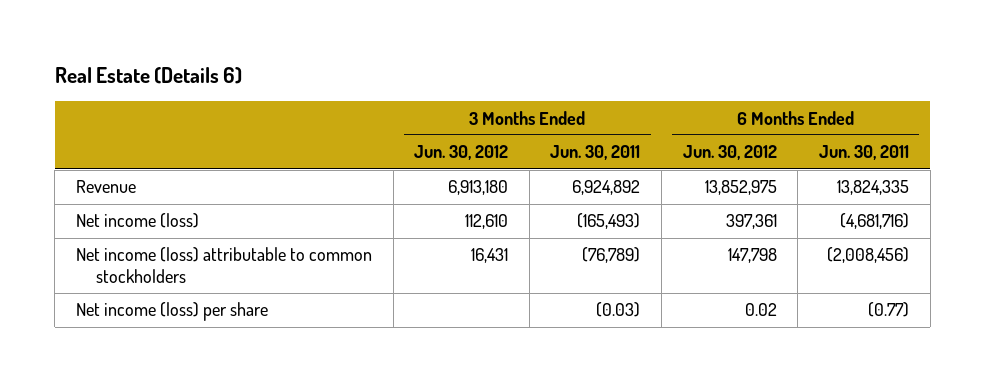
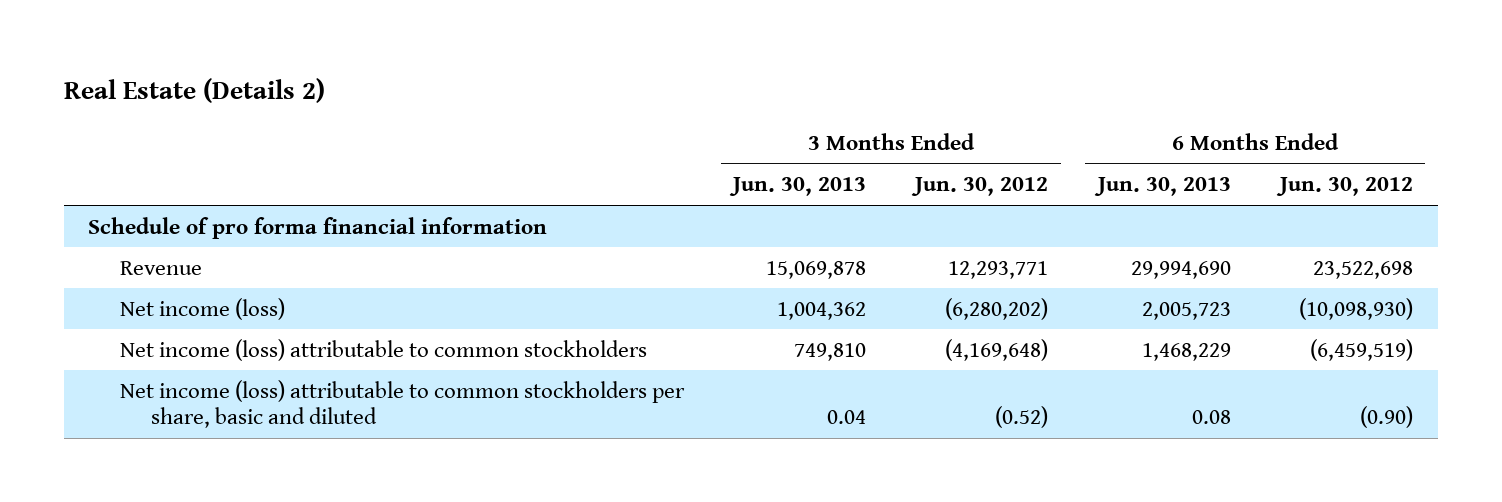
- Real Estate (Details 6)
+ Real Estate (Details 2)
- | 3 Months Ended Jun. 30, 2012 | 3 Months Ended Jun. 30, 2011 | 6 Months Ended Jun. 30, 2012 | 6 Months Ended Jun. 30, 2011
+ | 3 Months Ended Jun. 30, 2013 | 3 Months Ended Jun. 30, 2012 | 6 Months Ended Jun. 30, 2013 | 6 Months Ended Jun. 30, 2012
- Revenue | 6,913,180 | 6,924,892 | 13,852,975 | 13,824,335
- Net income (loss) | 112,610 | (165,493) | 397,361 | (4,681,716)
- Net income (loss) attributable to common stockholders | 16,431 | (76,789) | 147,798 | (2,008,456)
- Net income (loss) per share | | (0.03) | 0.02 | (0.77)
+ Schedule of pro forma financial information
+ Revenue | 15,069,878 | 12,293,771 | 29,994,690 | 23,522,698
+ Net income (loss) | 1,004,362 | (6,280,202) | 2,005,723 | (10,098,930)
+ Net income (loss) attributable to common stockholders | 749,810 | (4,169,648) | 1,468,229 | (6,459,519)
+ Net income (loss) attributable to common stockholders per share, basic and diluted | 0.04 | (0.52) | 0.08 | (0.90)

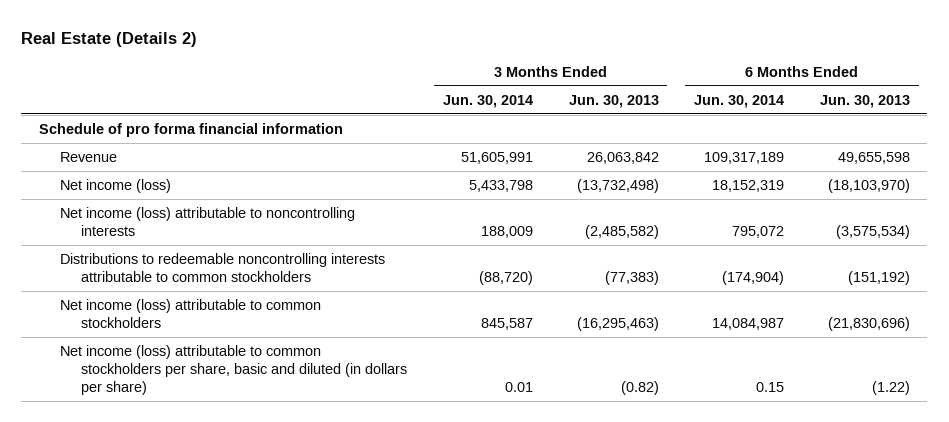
- | 3 Months Ended Jun. 30, 2013 | 3 Months Ended Jun. 30, 2012 | 6 Months Ended Jun. 30, 2013 | 6 Months Ended Jun. 30, 2012
+ | 3 Months Ended Jun. 30, 2014 | 3 Months Ended Jun. 30, 2013 | 6 Months Ended Jun. 30, 2014 | 6 Months Ended Jun. 30, 2013
- Revenue | 15,069,878 | 12,293,771 | 29,994,690 | 23,522,698
- Net income (loss) | 1,004,362 | (6,280,202) | 2,005,723 | (10,098,930)
- Net income (loss) attributable to common stockholders | 749,810 | (4,169,648) | 1,468,229 | (6,459,519)
- Net income (loss) attributable to common stockholders per share, basic and diluted | 0.04 | (0.52) | 0.08 | (0.90)
+ Revenue | 51,605,991 | 26,063,842 | 109,317,189 | 49,655,598
+ Net income (loss) | 5,433,798 | (13,732,498) | 18,152,319 | (18,103,970)
+ Net income (loss) attributable to noncontrolling interests | 188,009 | (2,485,582) | 795,072 | (3,575,534)
+ Distributions to redeemable noncontrolling interests attributable to common stockholders | (88,720) | (77,383) | (174,904) | (151,192)
+ Net income (loss) attributable to common stockholders | 845,587 | (16,295,463) | 14,084,987 | (21,830,696)
+ Net income (loss) attributable to common stockholders per share, basic and diluted (in dollars per share) | 0.01 | (0.82) | 0.15 | (1.22)

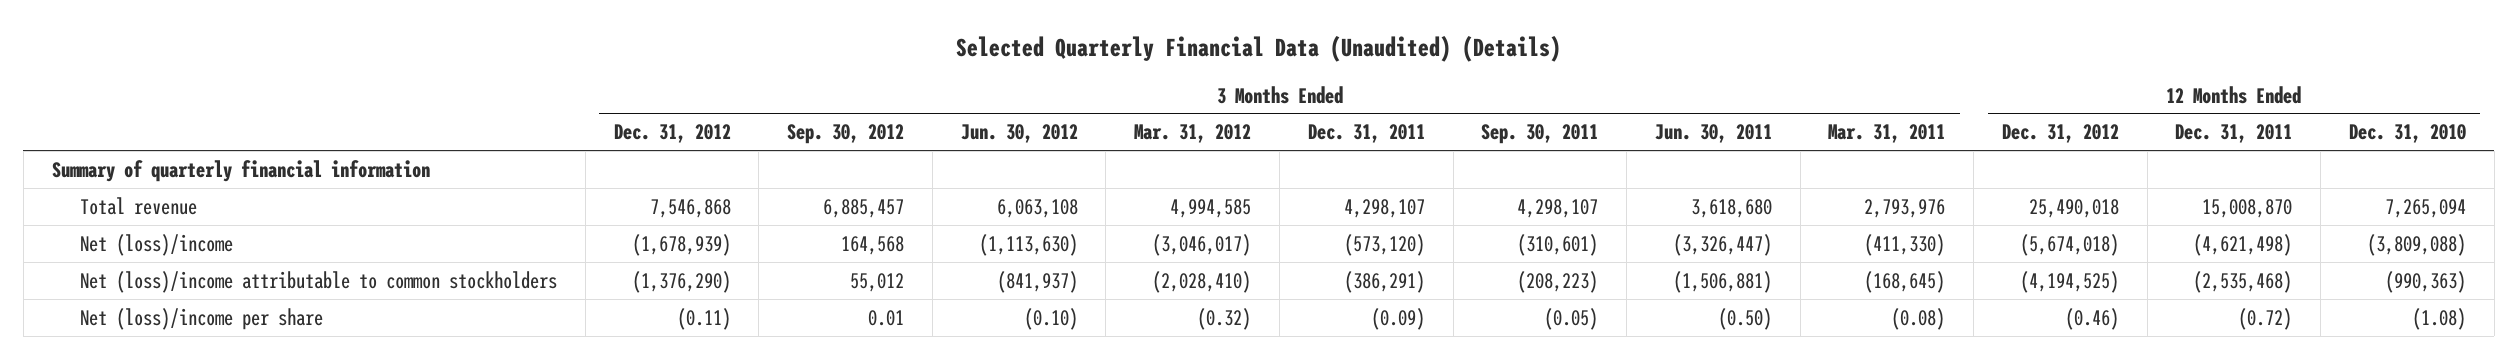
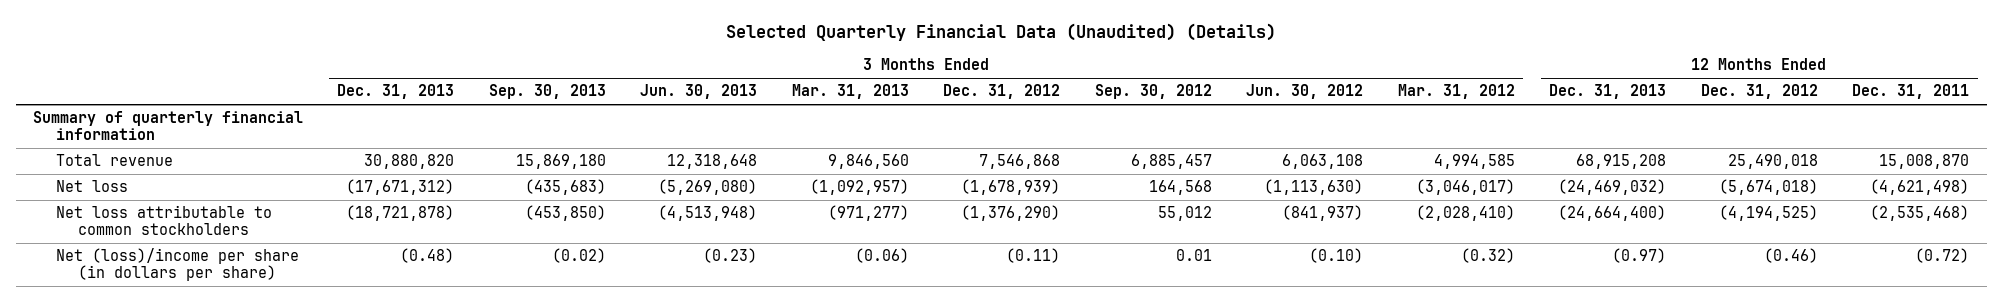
- | 3 Months Ended Dec. 31, 2012 | 3 Months Ended Sep. 30, 2012 | 3 Months Ended Jun. 30, 2012 | 3 Months Ended Mar. 31, 2012 | 3 Months Ended Dec. 31, 2011 | 3 Months Ended Sep. 30, 2011 | 3 Months Ended Jun. 30, 2011 | 3 Months Ended Mar. 31, 2011 | 12 Months Ended Dec. 31, 2012 | 12 Months Ended Dec. 31, 2011 | 12 Months Ended Dec. 31, 2010
+ | 3 Months Ended Dec. 31, 2013 | 3 Months Ended Sep. 30, 2013 | 3 Months Ended Jun. 30, 2013 | 3 Months Ended Mar. 31, 2013 | 3 Months Ended Dec. 31, 2012 | 3 Months Ended Sep. 30, 2012 | 3 Months Ended Jun. 30, 2012 | 3 Months Ended Mar. 31, 2012 | 12 Months Ended Dec. 31, 2013 | 12 Months Ended Dec. 31, 2012 | 12 Months Ended Dec. 31, 2011
- Net (loss)/income | (1,678,939) | 164,568 | (1,113,630) | (3,046,017) | (573,120) | (310,601) | (3,326,447) | (411,330) | (5,674,018) | (4,621,498) | (3,809,088)
- Net (loss)/income attributable to common stockholders | (1,376,290) | 55,012 | (841,937) | (2,028,410) | (386,291) | (208,223) | (1,506,881) | (168,645) | (4,194,525) | (2,535,468) | (990,363)
- Net (loss)/income per share | (0.11) | 0.01 | (0.10) | (0.32) | (0.09) | (0.05) | (0.50) | (0.08) | (0.46) | (0.72) | (1.08)
+ Net loss | (17,671,312) | (435,683) | (5,269,080) | (1,092,957) | (1,678,939) | 164,568 | (1,113,630) | (3,046,017) | (24,469,032) | (5,674,018) | (4,621,498)
+ Net loss attributable to common stockholders | (18,721,878) | (453,850) | (4,513,948) | (971,277) | (1,376,290) | 55,012 | (841,937) | (2,028,410) | (24,664,400) | (4,194,525) | (2,535,468)
+ Net (loss)/income per share (in dollars per share) | (0.48) | (0.02) | (0.23) | (0.06) | (0.11) | 0.01 | (0.10) | (0.32) | (0.97) | (0.46) | (0.72)

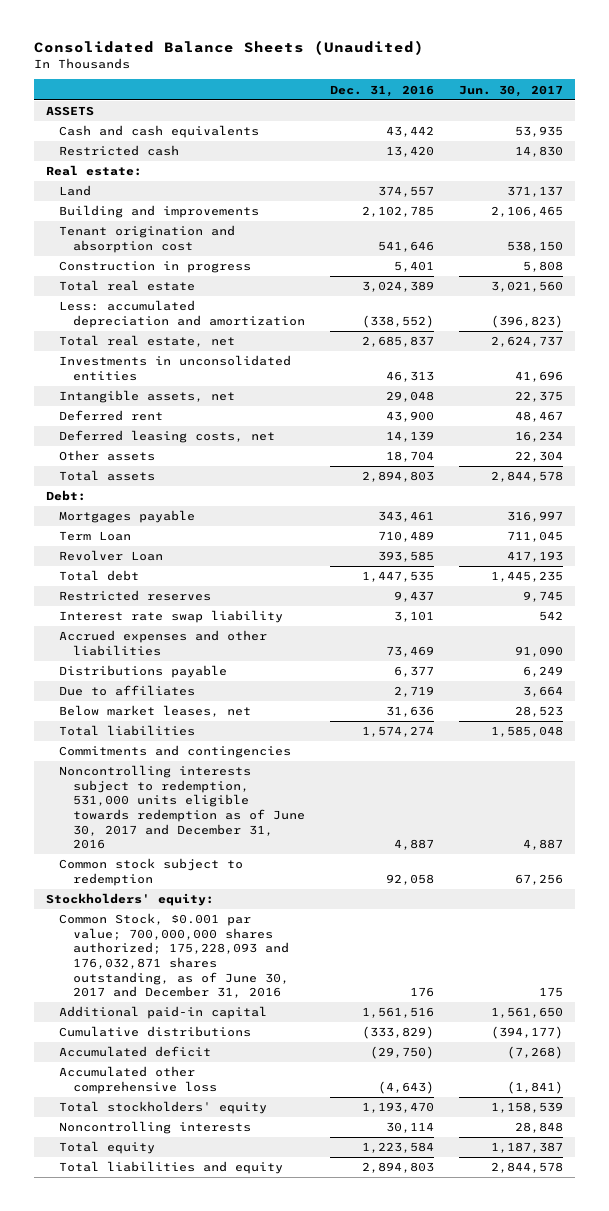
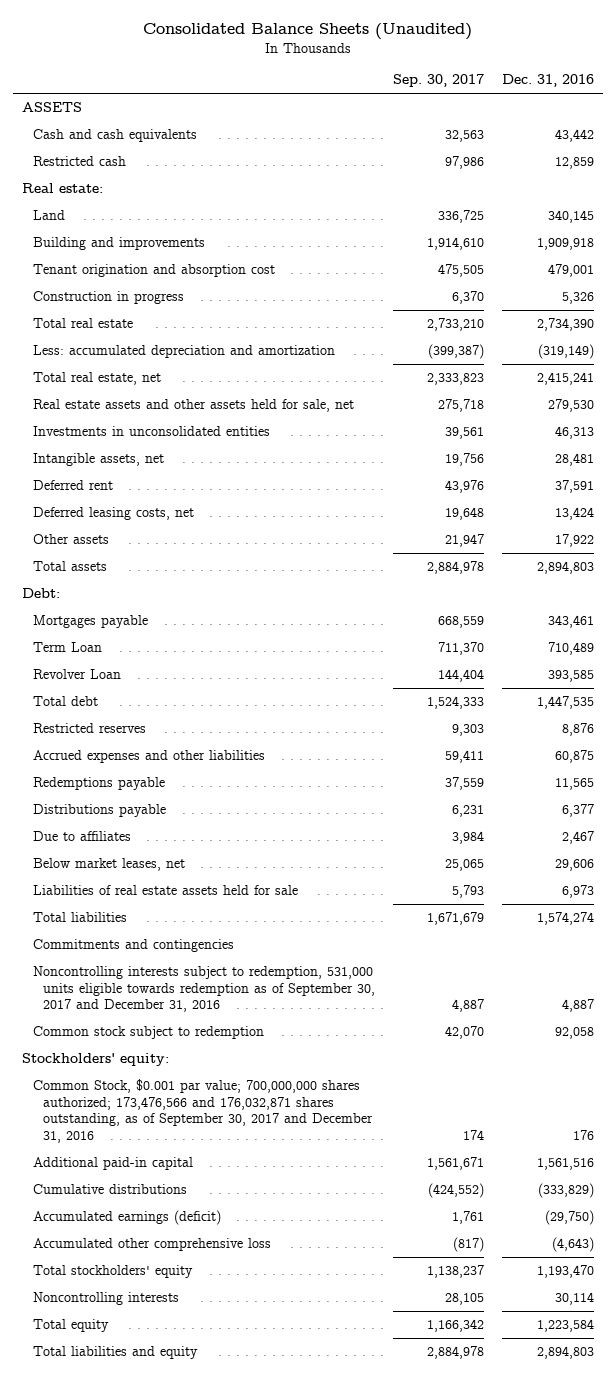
- | Dec. 31, 2016 | Jun. 30, 2017
+ | Sep. 30, 2017 | Dec. 31, 2016
- Restricted cash | 13,420 | 14,830
+ Restricted cash | 97,986 | 12,859
- Land | 374,557 | 371,137
- Building and improvements | 2,102,785 | 2,106,465
- Tenant origination and absorption cost | 541,646 | 538,150
- Construction in progress | 5,401 | 5,808
- Total real estate | 3,024,389 | 3,021,560
- Less: accumulated depreciation and amortization | (338,552) | (396,823)
- Total real estate, net | 2,685,837 | 2,624,737
+ Land | 336,725 | 340,145
+ Building and improvements | 1,914,610 | 1,909,918
+ Tenant origination and absorption cost | 475,505 | 479,001
+ Construction in progress | 6,370 | 5,326
+ Total real estate | 2,733,210 | 2,734,390
+ Less: accumulated depreciation and amortization | (399,387) | (319,149)
+ Total real estate, net | 2,333,823 | 2,415,241
+ Real estate assets and other assets held for sale, net | 275,718 | 279,530
- Intangible assets, net | 29,048 | 22,375
- Deferred rent | 43,900 | 48,467
- Deferred leasing costs, net | 14,139 | 16,234
- Other assets | 18,704 | 22,304
+ Intangible assets, net | 19,756 | 28,481
+ Deferred rent | 43,976 | 37,591
+ Deferred leasing costs, net | 19,648 | 13,424
+ Other assets | 21,947 | 17,922
- Restricted reserves | 9,437 | 9,745
- Interest rate swap liability | 3,101 | 542
- Accrued expenses and other liabilities | 73,469 | 91,090
+ Restricted reserves | 9,303 | 8,876
+ Accrued expenses and other liabilities | 59,411 | 60,875
+ Redemptions payable | 37,559 | 11,565
- Due to affiliates | 2,719 | 3,664
- Below market leases, net | 31,636 | 28,523
+ Due to affiliates | 3,984 | 2,467
+ Below market leases, net | 25,065 | 29,606
+ Liabilities of real estate assets held for sale | 5,793 | 6,973
- Noncontrolling interests subject to redemption, 531,000 units eligible towards redemption as of June 30, 2017 and December 31, 2016 | 4,887 | 4,887
+ Noncontrolling interests subject to redemption, 531,000 units eligible towards redemption as of September 30, 2017 and December 31, 2016 | 4,887 | 4,887
- Common Stock, $0.001 par value; 700,000,000 shares authorized; 175,228,093 and 176,032,871 shares outstanding, as of June 30, 2017 and December 31, 2016 | 176 | 175
+ Common Stock, $0.001 par value; 700,000,000 shares authorized; 173,476,566 and 176,032,871 shares outstanding, as of September 30, 2017 and December 31, 2016 | 174 | 176
- Accumulated deficit | (29,750) | (7,268)
+ Accumulated earnings (deficit) | 1,761 | (29,750)

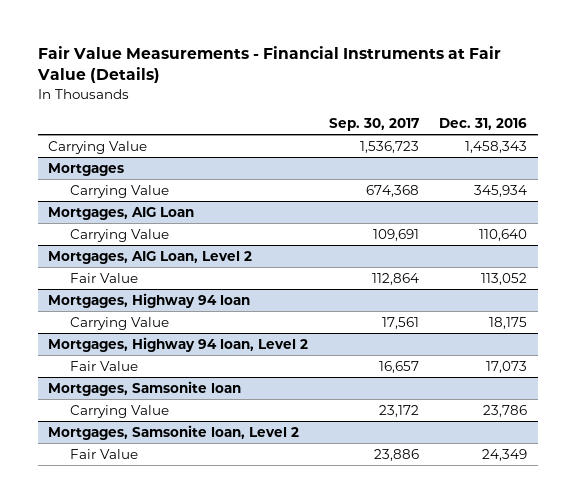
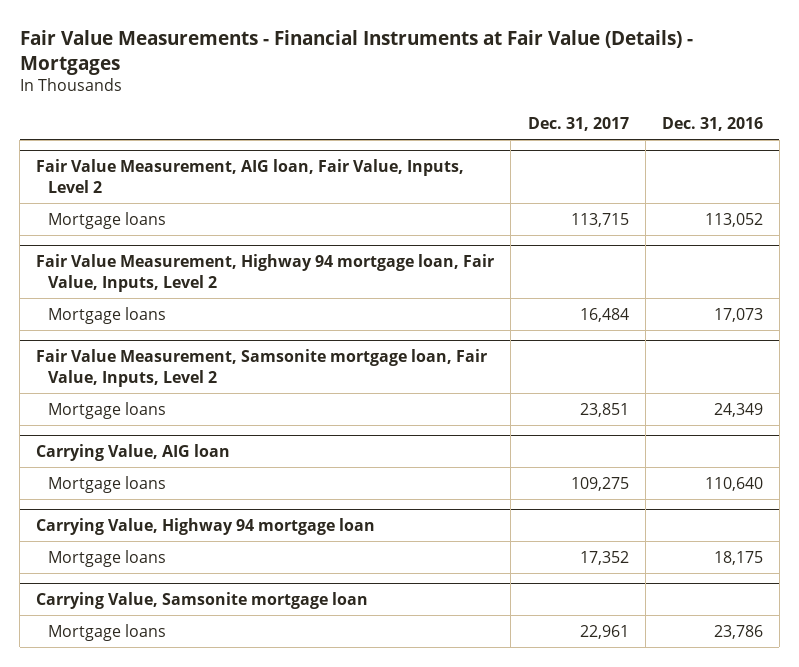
- Fair Value Measurements - Financial Instruments at Fair Value (Details)
+ Fair Value Measurements - Financial Instruments at Fair Value (Details) - Mortgages
- | Sep. 30, 2017 | Dec. 31, 2016
+ | Dec. 31, 2017 | Dec. 31, 2016
- Carrying Value | 1,536,723 | 1,458,343
- Mortgages
- Carrying Value | 674,368 | 345,934
- Mortgages, AIG Loan
- Carrying Value | 109,691 | 110,640
- Mortgages, AIG Loan, Level 2
- Fair Value | 112,864 | 113,052
- Mortgages, Highway 94 loan
- Carrying Value | 17,561 | 18,175
- Mortgages, Highway 94 loan, Level 2
- Fair Value | 16,657 | 17,073
- Mortgages, Samsonite loan
- Carrying Value | 23,172 | 23,786
- Mortgages, Samsonite loan, Level 2
- Fair Value | 23,886 | 24,349
+ Fair Value Measurement, AIG loan, Fair Value, Inputs, Level 2
+ Mortgage loans | 113,715 | 113,052
+ Fair Value Measurement, Highway 94 mortgage loan, Fair Value, Inputs, Level 2
+ Mortgage loans | 16,484 | 17,073
+ Fair Value Measurement, Samsonite mortgage loan, Fair Value, Inputs, Level 2
+ Mortgage loans | 23,851 | 24,349
+ Carrying Value, AIG loan
+ Mortgage loans | 109,275 | 110,640
+ Carrying Value, Highway 94 mortgage loan
+ Mortgage loans | 17,352 | 18,175
+ Carrying Value, Samsonite mortgage loan
+ Mortgage loans | 22,961 | 23,786

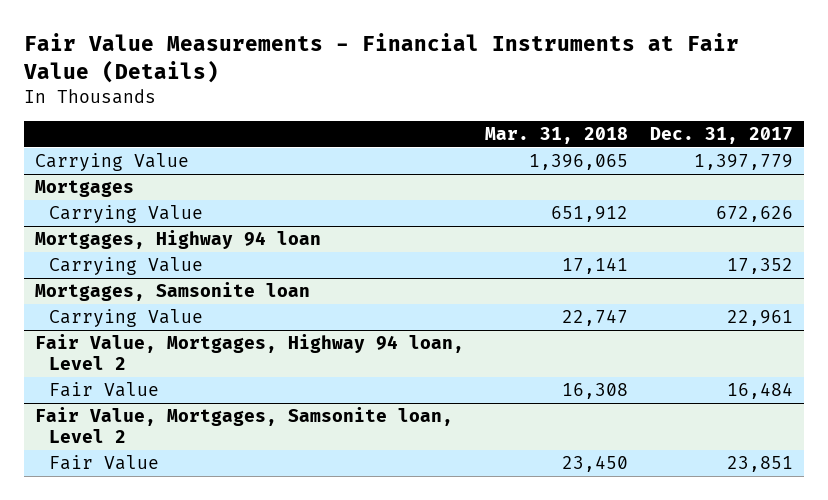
- Fair Value Measurements - Financial Instruments at Fair Value (Details) - Mortgages
+ Fair Value Measurements - Financial Instruments at Fair Value (Details)
- | Dec. 31, 2017 | Dec. 31, 2016
+ | Mar. 31, 2018 | Dec. 31, 2017
- Fair Value Measurement, AIG loan, Fair Value, Inputs, Level 2
- Mortgage loans | 113,715 | 113,052
- Fair Value Measurement, Highway 94 mortgage loan, Fair Value, Inputs, Level 2
- Mortgage loans | 16,484 | 17,073
- Fair Value Measurement, Samsonite mortgage loan, Fair Value, Inputs, Level 2
- Mortgage loans | 23,851 | 24,349
- Carrying Value, AIG loan
- Mortgage loans | 109,275 | 110,640
- Carrying Value, Highway 94 mortgage loan
- Mortgage loans | 17,352 | 18,175
- Carrying Value, Samsonite mortgage loan
- Mortgage loans | 22,961 | 23,786
+ Carrying Value | 1,396,065 | 1,397,779
+ Mortgages
+ Carrying Value | 651,912 | 672,626
+ Mortgages, Highway 94 loan
+ Carrying Value | 17,141 | 17,352
+ Mortgages, Samsonite loan
+ Carrying Value | 22,747 | 22,961
+ Fair Value, Mortgages, Highway 94 loan, Level 2
+ Fair Value | 16,308 | 16,484
+ Fair Value, Mortgages, Samsonite loan, Level 2
+ Fair Value | 23,450 | 23,851

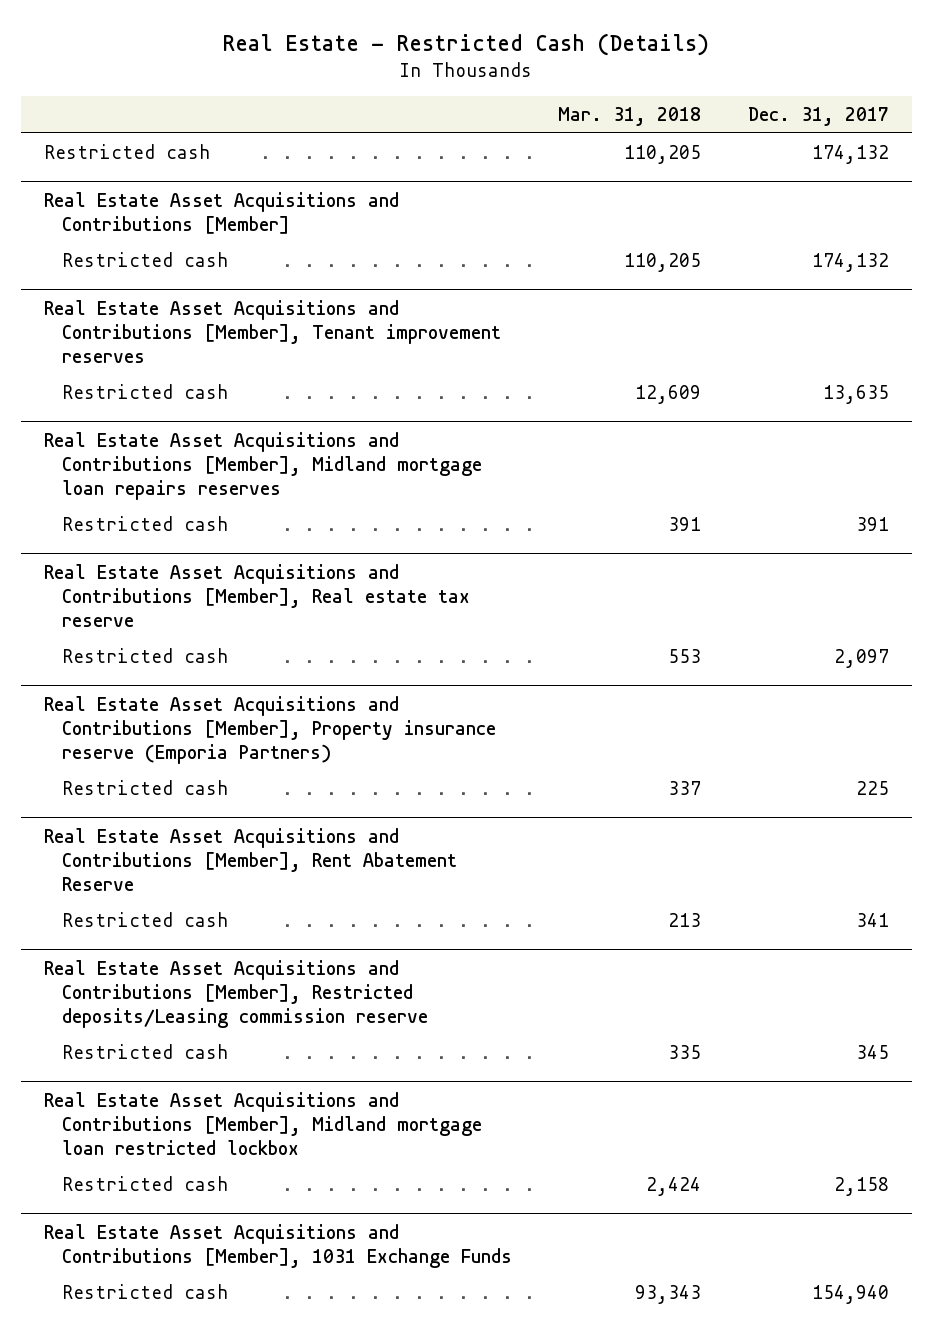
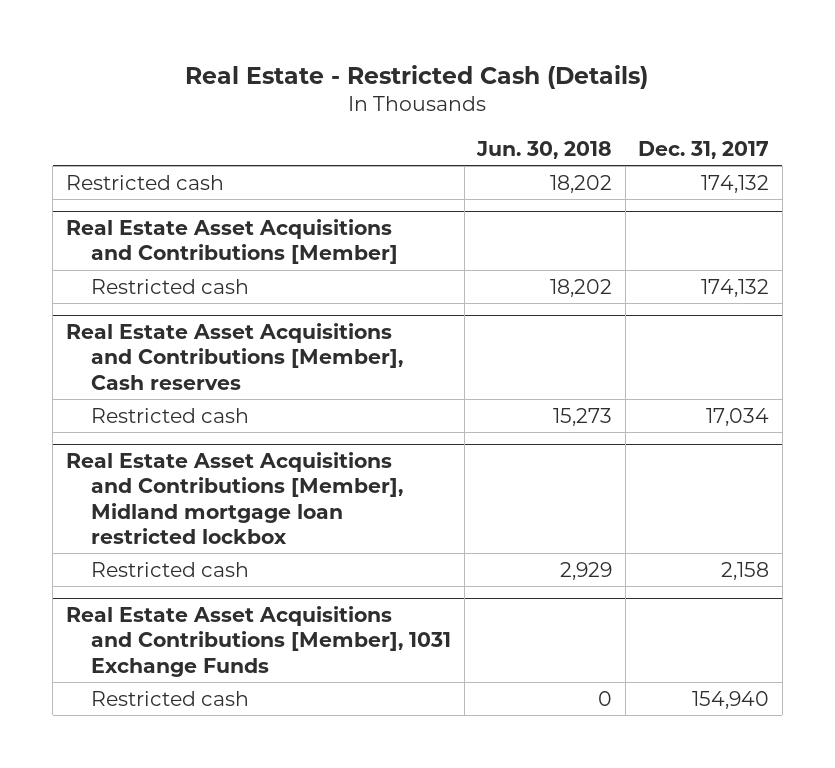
- | Mar. 31, 2018 | Dec. 31, 2017
+ | Jun. 30, 2018 | Dec. 31, 2017
- Real Estate Asset Acquisitions and Contributions [Member], Tenant improvement reserves
- Restricted cash | 12,609 | 13,635
- Real Estate Asset Acquisitions and Contributions [Member], Midland mortgage loan repairs reserves
- Restricted cash | 391 | 391
- Real Estate Asset Acquisitions and Contributions [Member], Real estate tax reserve
- Restricted cash | 553 | 2,097
- Real Estate Asset Acquisitions and Contributions [Member], Property insurance reserve (Emporia Partners)
- Restricted cash | 337 | 225
- Real Estate Asset Acquisitions and Contributions [Member], Rent Abatement Reserve
- Restricted cash | 213 | 341
- Real Estate Asset Acquisitions and Contributions [Member], Restricted deposits/Leasing commission reserve
- Restricted cash | 335 | 345
+ Real Estate Asset Acquisitions and Contributions [Member], Cash reserves
+ Restricted cash | 15,273 | 17,034

